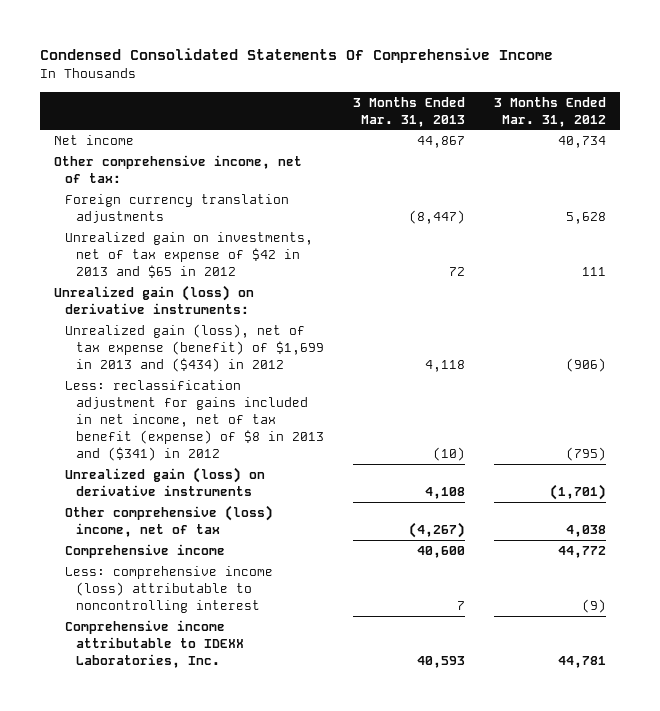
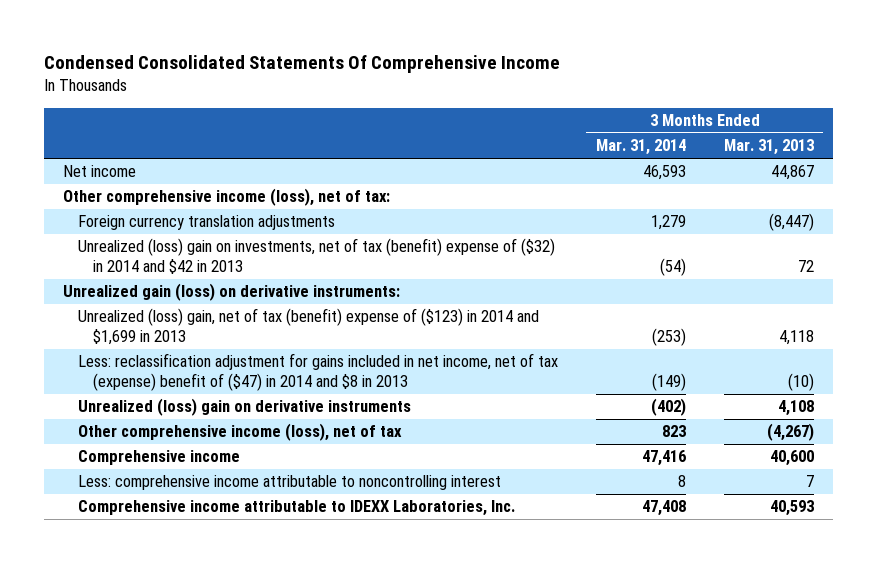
- | 3 Months Ended Mar. 31, 2013 | 3 Months Ended Mar. 31, 2012
+ | 3 Months Ended Mar. 31, 2014 | 3 Months Ended Mar. 31, 2013
- Other comprehensive income, net of tax:
+ Other comprehensive income (loss), net of tax:
- Unrealized gain on investments, net of tax expense of $42 in 2013 and $65 in 2012 | 72 | 111
+ Unrealized (loss) gain on investments, net of tax (benefit) expense of ($32) in 2014 and $42 in 2013 | (54) | 72
- Unrealized gain (loss), net of tax expense (benefit) of $1,699 in 2013 and ($434) in 2012 | 4,118 | (906)
- Less: reclassification adjustment for gains included in net income, net of tax benefit (expense) of $8 in 2013 and ($341) in 2012 | (10) | (795)
- Unrealized gain (loss) on derivative instruments | 4,108 | (1,701)
- Other comprehensive (loss) income, net of tax | (4,267) | 4,038
+ Unrealized (loss) gain, net of tax (benefit) expense of ($123) in 2014 and $1,699 in 2013 | (253) | 4,118
+ Less: reclassification adjustment for gains included in net income, net of tax (expense) benefit of ($47) in 2014 and $8 in 2013 | (149) | (10)
+ Unrealized (loss) gain on derivative instruments | (402) | 4,108
+ Other comprehensive income (loss), net of tax | 823 | (4,267)
- Less: comprehensive income (loss) attributable to noncontrolling interest | 7 | (9)
+ Less: comprehensive income attributable to noncontrolling interest | 8 | 7

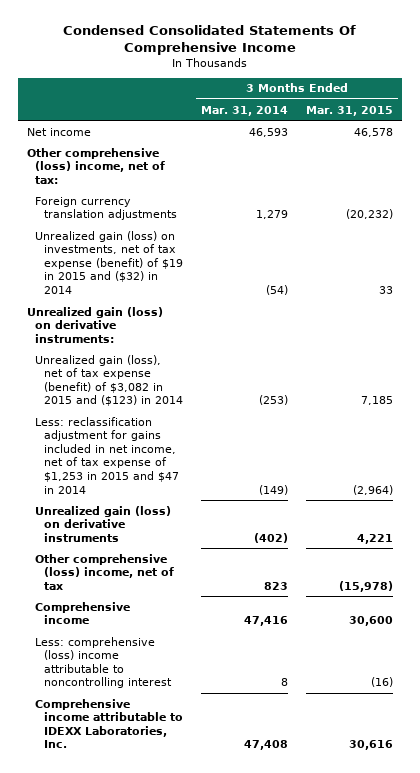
- | 3 Months Ended Mar. 31, 2014 | 3 Months Ended Mar. 31, 2013
+ | 3 Months Ended Mar. 31, 2014 | 3 Months Ended Mar. 31, 2015
- Other comprehensive income (loss), net of tax:
+ Other comprehensive (loss) income, net of tax:
- Unrealized (loss) gain on investments, net of tax (benefit) expense of ($32) in 2014 and $42 in 2013 | (54) | 72
+ Unrealized gain (loss) on investments, net of tax expense (benefit) of $19 in 2015 and ($32) in 2014 | (54) | 33
- Unrealized (loss) gain, net of tax (benefit) expense of ($123) in 2014 and $1,699 in 2013 | (253) | 4,118
- Less: reclassification adjustment for gains included in net income, net of tax (expense) benefit of ($47) in 2014 and $8 in 2013 | (149) | (10)
- Unrealized (loss) gain on derivative instruments | (402) | 4,108
- Other comprehensive income (loss), net of tax | 823 | (4,267)
+ Unrealized gain (loss), net of tax expense (benefit) of $3,082 in 2015 and ($123) in 2014 | (253) | 7,185
+ Less: reclassification adjustment for gains included in net income, net of tax expense of $1,253 in 2015 and $47 in 2014 | (149) | (2,964)
+ Unrealized gain (loss) on derivative instruments | (402) | 4,221
+ Other comprehensive (loss) income, net of tax | 823 | (15,978)
- Less: comprehensive income attributable to noncontrolling interest | 8 | 7
+ Less: comprehensive (loss) income attributable to noncontrolling interest | 8 | (16)

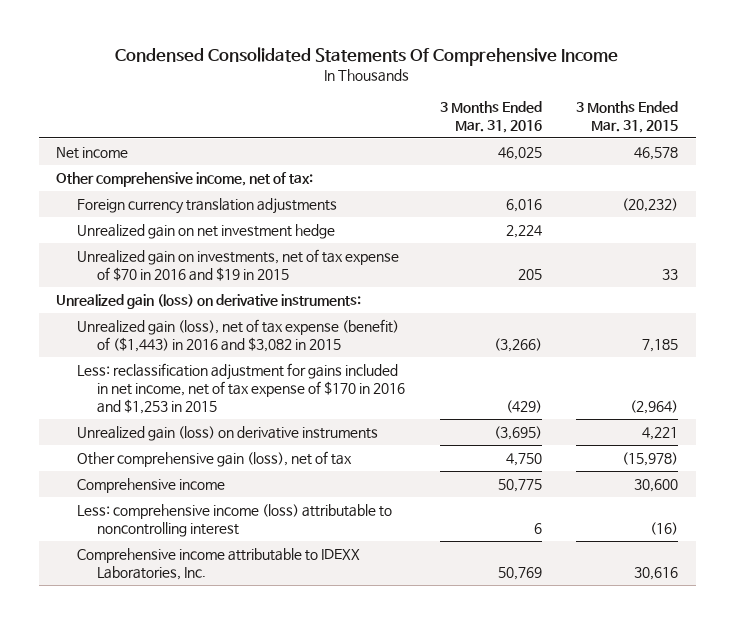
- | 3 Months Ended Mar. 31, 2014 | 3 Months Ended Mar. 31, 2015
+ | 3 Months Ended Mar. 31, 2016 | 3 Months Ended Mar. 31, 2015
- Other comprehensive (loss) income, net of tax:
+ Other comprehensive income, net of tax:
- Unrealized gain (loss) on investments, net of tax expense (benefit) of $19 in 2015 and ($32) in 2014 | (54) | 33
+ Unrealized gain on net investment hedge | 2,224 |
+ Unrealized gain on investments, net of tax expense of $70 in 2016 and $19 in 2015 | 205 | 33
- Unrealized gain (loss), net of tax expense (benefit) of $3,082 in 2015 and ($123) in 2014 | (253) | 7,185
- Less: reclassification adjustment for gains included in net income, net of tax expense of $1,253 in 2015 and $47 in 2014 | (149) | (2,964)
+ Unrealized gain (loss), net of tax expense (benefit) of ($1,443) in 2016 and $3,082 in 2015 | (3,266) | 7,185
+ Less: reclassification adjustment for gains included in net income, net of tax expense of $170 in 2016 and $1,253 in 2015 | (429) | (2,964)
- Other comprehensive (loss) income, net of tax | 823 | (15,978)
+ Other comprehensive gain (loss), net of tax | 4,750 | (15,978)
- Less: comprehensive (loss) income attributable to noncontrolling interest | 8 | (16)
+ Less: comprehensive income (loss) attributable to noncontrolling interest | 6 | (16)

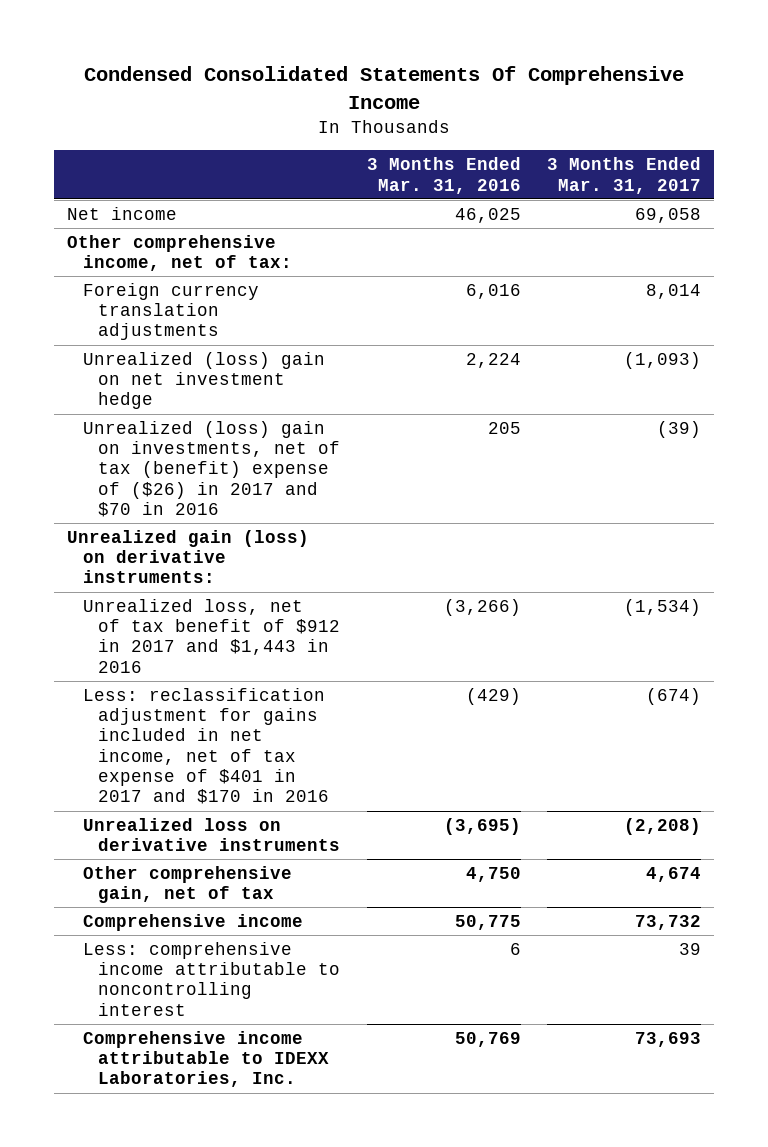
- | 3 Months Ended Mar. 31, 2016 | 3 Months Ended Mar. 31, 2015
+ | 3 Months Ended Mar. 31, 2016 | 3 Months Ended Mar. 31, 2017
- Unrealized gain on net investment hedge | 2,224 |
- Unrealized gain on investments, net of tax expense of $70 in 2016 and $19 in 2015 | 205 | 33
+ Unrealized (loss) gain on net investment hedge | 2,224 | (1,093)
+ Unrealized (loss) gain on investments, net of tax (benefit) expense of ($26) in 2017 and $70 in 2016 | 205 | (39)
- Unrealized gain (loss), net of tax expense (benefit) of ($1,443) in 2016 and $3,082 in 2015 | (3,266) | 7,185
- Less: reclassification adjustment for gains included in net income, net of tax expense of $170 in 2016 and $1,253 in 2015 | (429) | (2,964)
- Unrealized gain (loss) on derivative instruments | (3,695) | 4,221
- Other comprehensive gain (loss), net of tax | 4,750 | (15,978)
+ Unrealized loss, net of tax benefit of $912 in 2017 and $1,443 in 2016 | (3,266) | (1,534)
+ Less: reclassification adjustment for gains included in net income, net of tax expense of $401 in 2017 and $170 in 2016 | (429) | (674)
+ Unrealized loss on derivative instruments | (3,695) | (2,208)
+ Other comprehensive gain, net of tax | 4,750 | 4,674
- Less: comprehensive income (loss) attributable to noncontrolling interest | 6 | (16)
+ Less: comprehensive income attributable to noncontrolling interest | 6 | 39

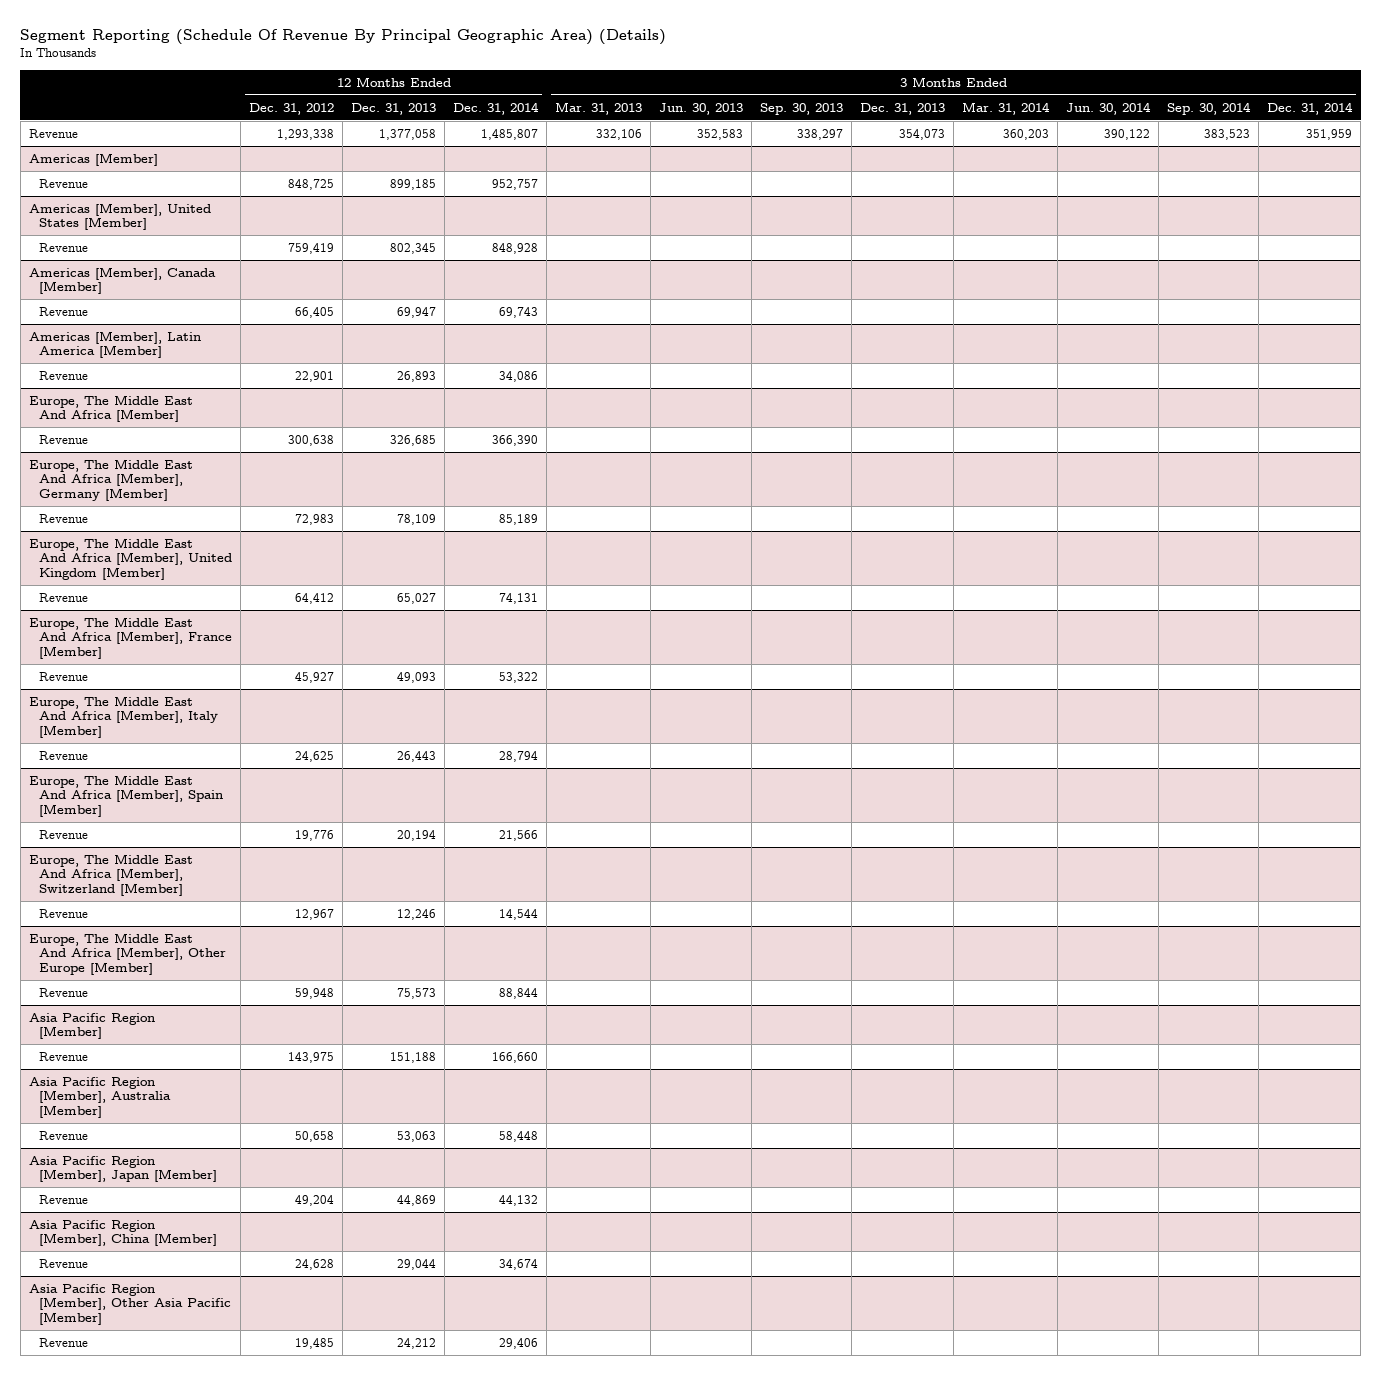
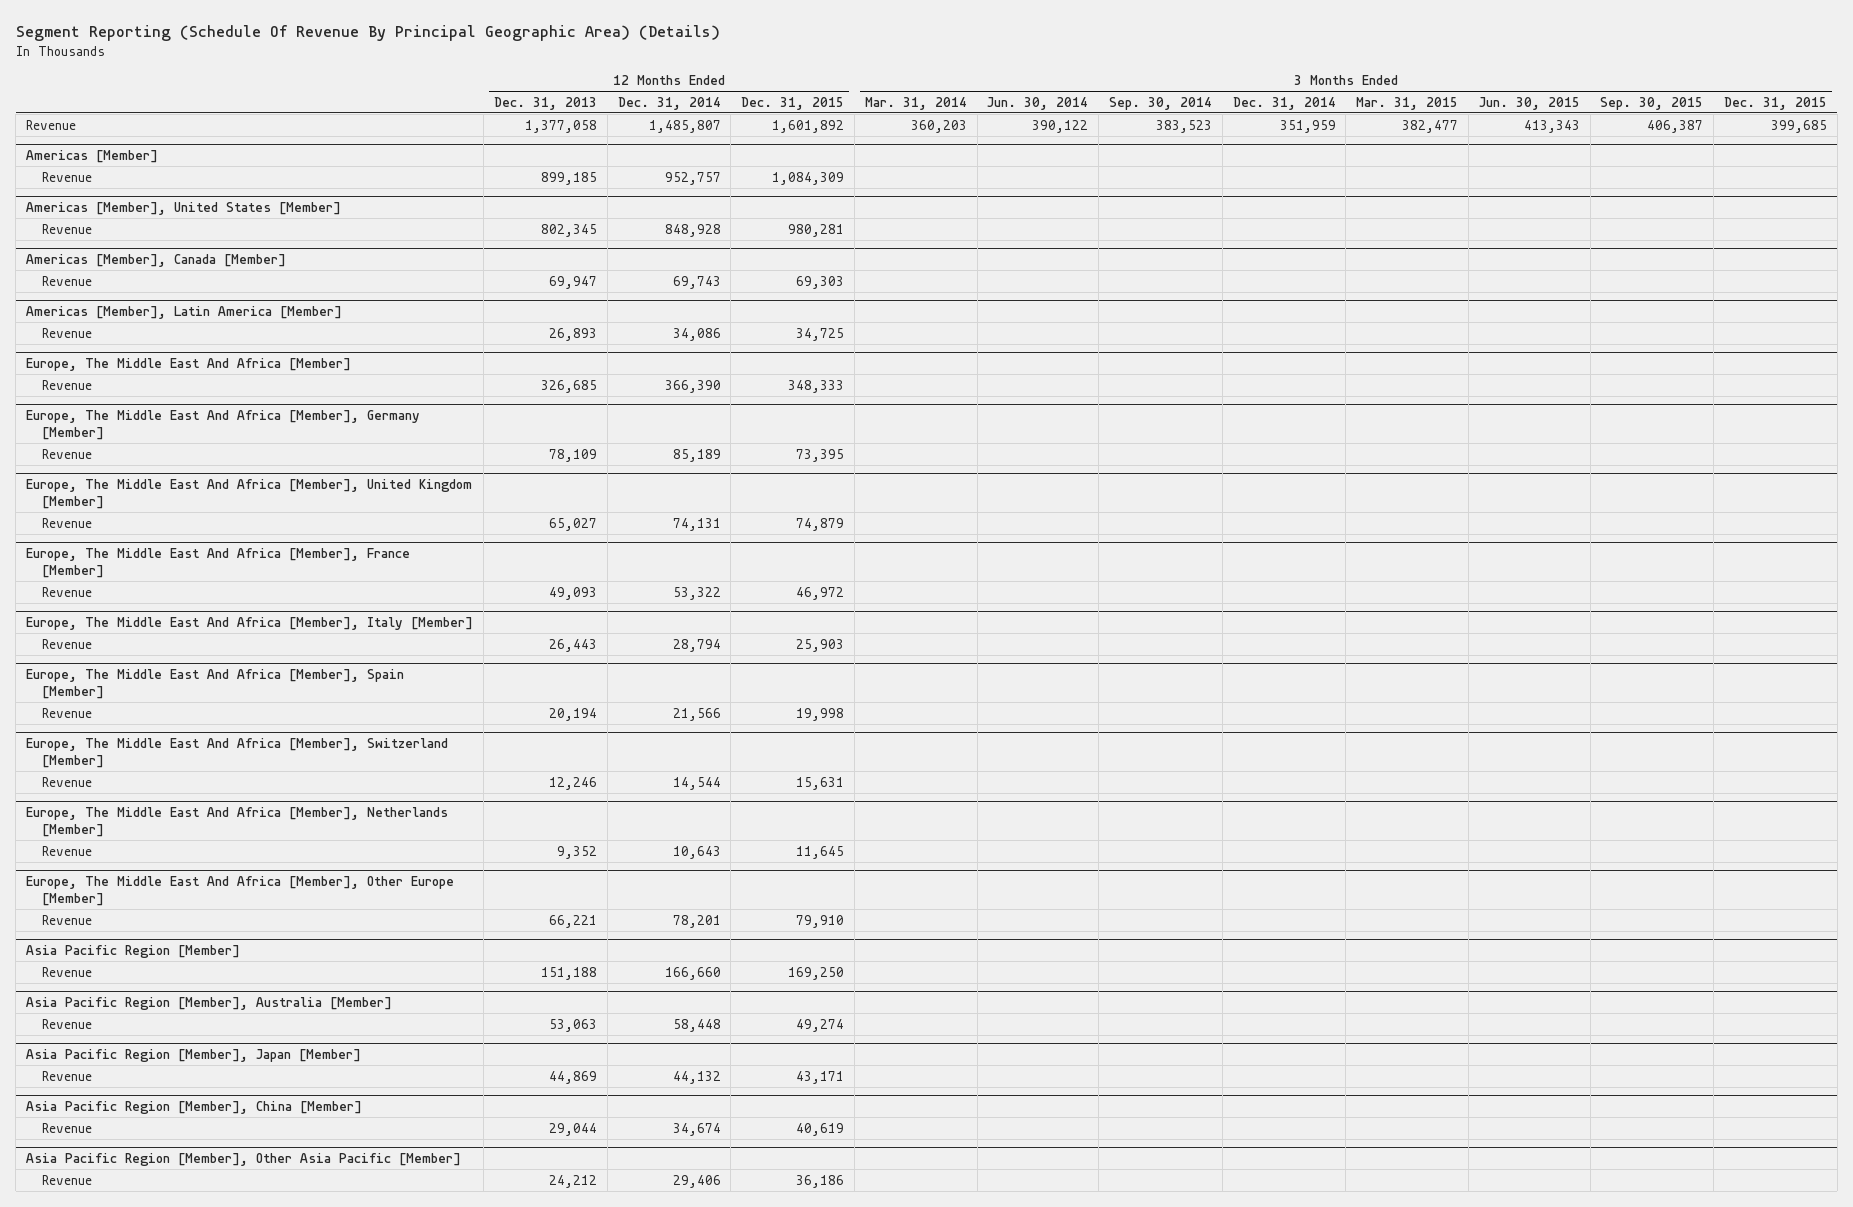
- | 12 Months Ended Dec. 31, 2012 | 12 Months Ended Dec. 31, 2013 | 12 Months Ended Dec. 31, 2014 | 3 Months Ended Mar. 31, 2013 | 3 Months Ended Jun. 30, 2013 | 3 Months Ended Sep. 30, 2013 | 3 Months Ended Dec. 31, 2013 | 3 Months Ended Mar. 31, 2014 | 3 Months Ended Jun. 30, 2014 | 3 Months Ended Sep. 30, 2014 | 3 Months Ended Dec. 31, 2014
+ | 12 Months Ended Dec. 31, 2013 | 12 Months Ended Dec. 31, 2014 | 12 Months Ended Dec. 31, 2015 | 3 Months Ended Mar. 31, 2014 | 3 Months Ended Jun. 30, 2014 | 3 Months Ended Sep. 30, 2014 | 3 Months Ended Dec. 31, 2014 | 3 Months Ended Mar. 31, 2015 | 3 Months Ended Jun. 30, 2015 | 3 Months Ended Sep. 30, 2015 | 3 Months Ended Dec. 31, 2015
+ Europe, The Middle East And Africa [Member], Netherlands [Member]
+ Revenue | 9,352 | 10,643 | 11,645 | | | | | | | |
@ Europe, The Middle East And Africa [Member], Other Europe [Member]
- Revenue | 59,948 | 75,573 | 88,844 | | | | | | | |
+ Revenue | 66,221 | 78,201 | 79,910 | | | | | | | |

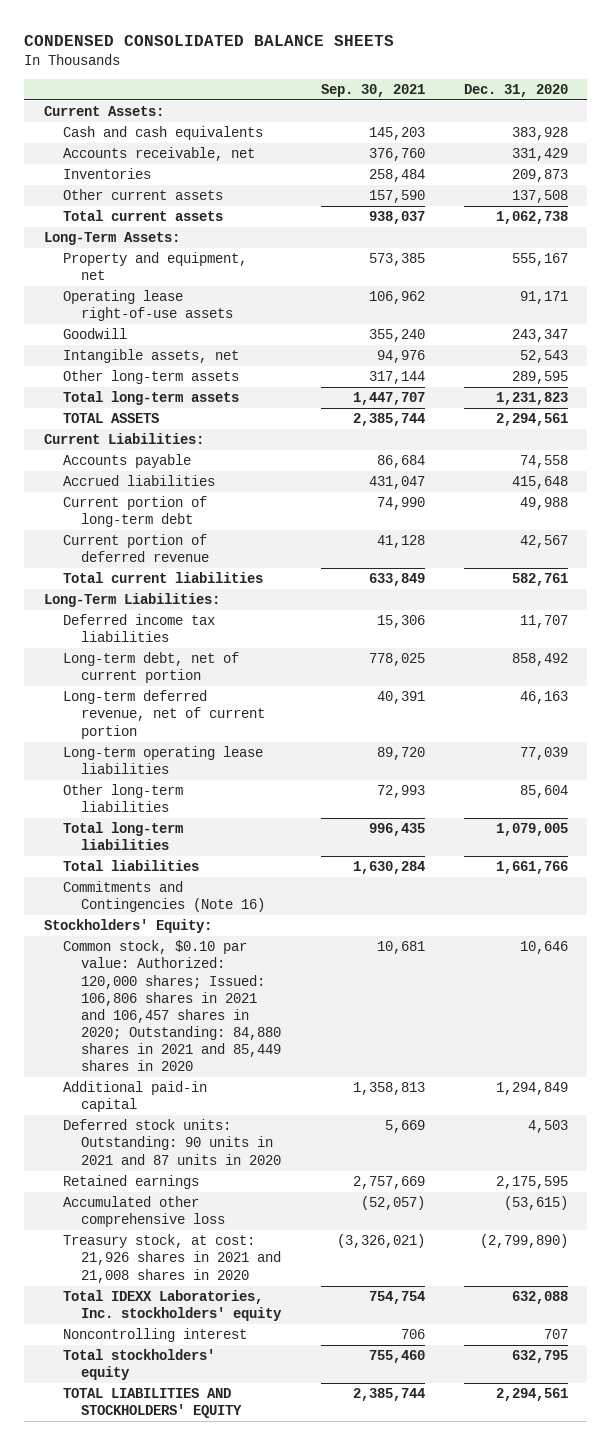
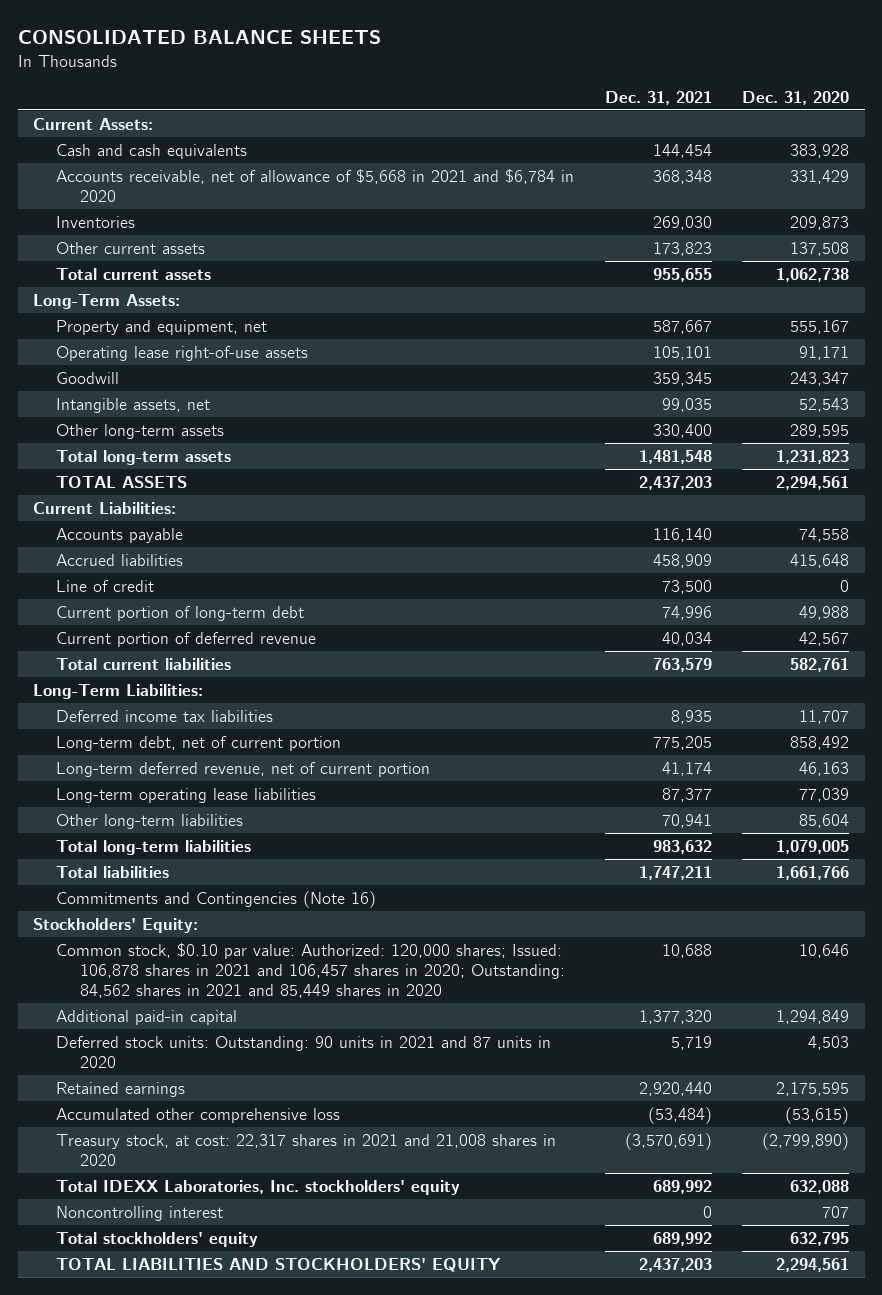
- CONDENSED CONSOLIDATED BALANCE SHEETS
+ CONSOLIDATED BALANCE SHEETS
- | Sep. 30, 2021 | Dec. 31, 2020
+ | Dec. 31, 2021 | Dec. 31, 2020
- Accounts receivable, net | 376,760 | 331,429
+ Accounts receivable, net of allowance of $5,668 in 2021 and $6,784 in 2020 | 368,348 | 331,429
+ Line of credit | 73,500 | 0
- Common stock, $0.10 par value: Authorized: 120,000 shares; Issued: 106,806 shares in 2021 and 106,457 shares in 2020; Outstanding: 84,880 shares in 2021 and 85,449 shares in 2020 | 10,681 | 10,646
+ Common stock, $0.10 par value: Authorized: 120,000 shares; Issued: 106,878 shares in 2021 and 106,457 shares in 2020; Outstanding: 84,562 shares in 2021 and 85,449 shares in 2020 | 10,688 | 10,646
- Treasury stock, at cost: 21,926 shares in 2021 and 21,008 shares in 2020 | (3,326,021) | (2,799,890)
+ Treasury stock, at cost: 22,317 shares in 2021 and 21,008 shares in 2020 | (3,570,691) | (2,799,890)

